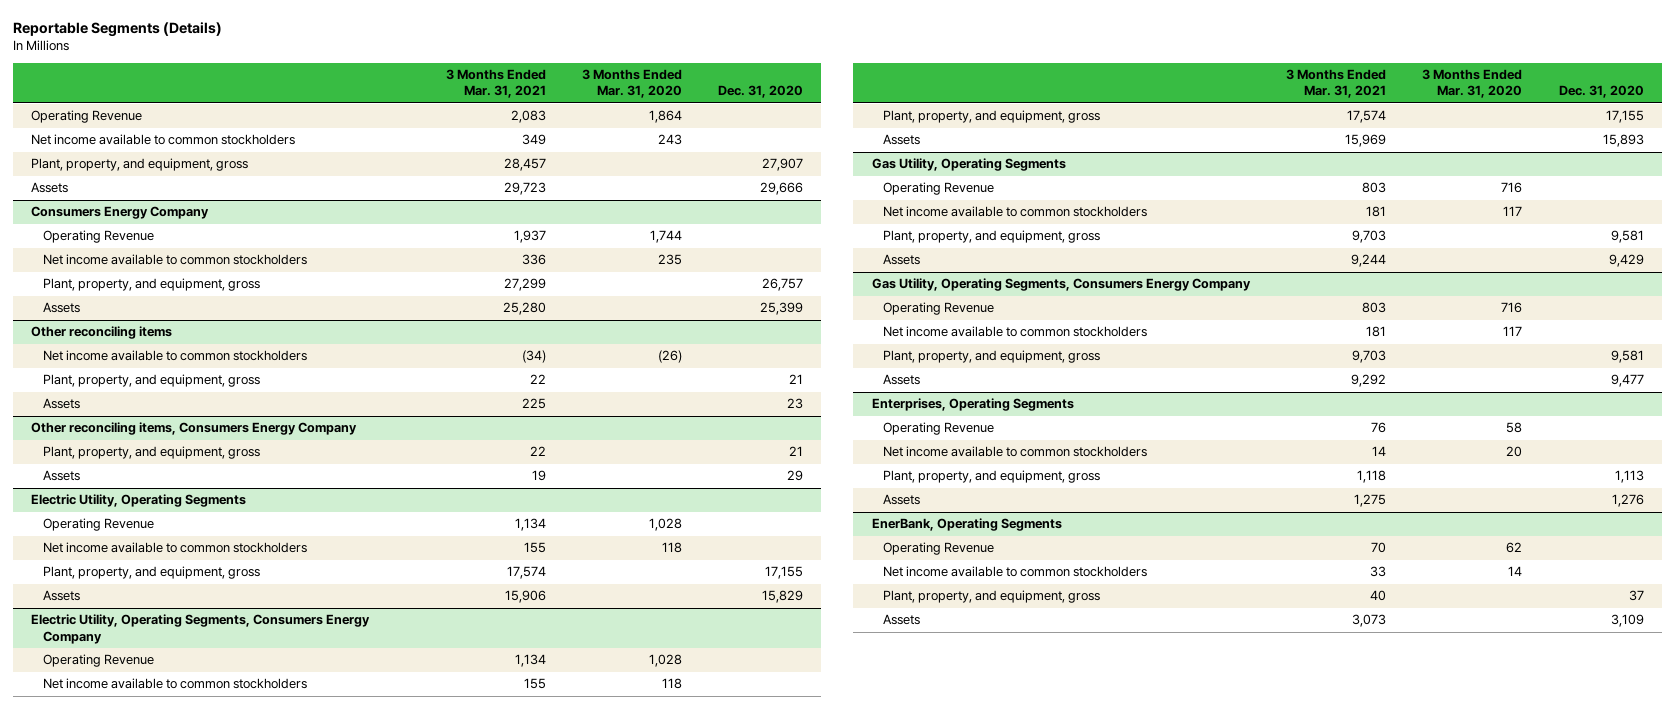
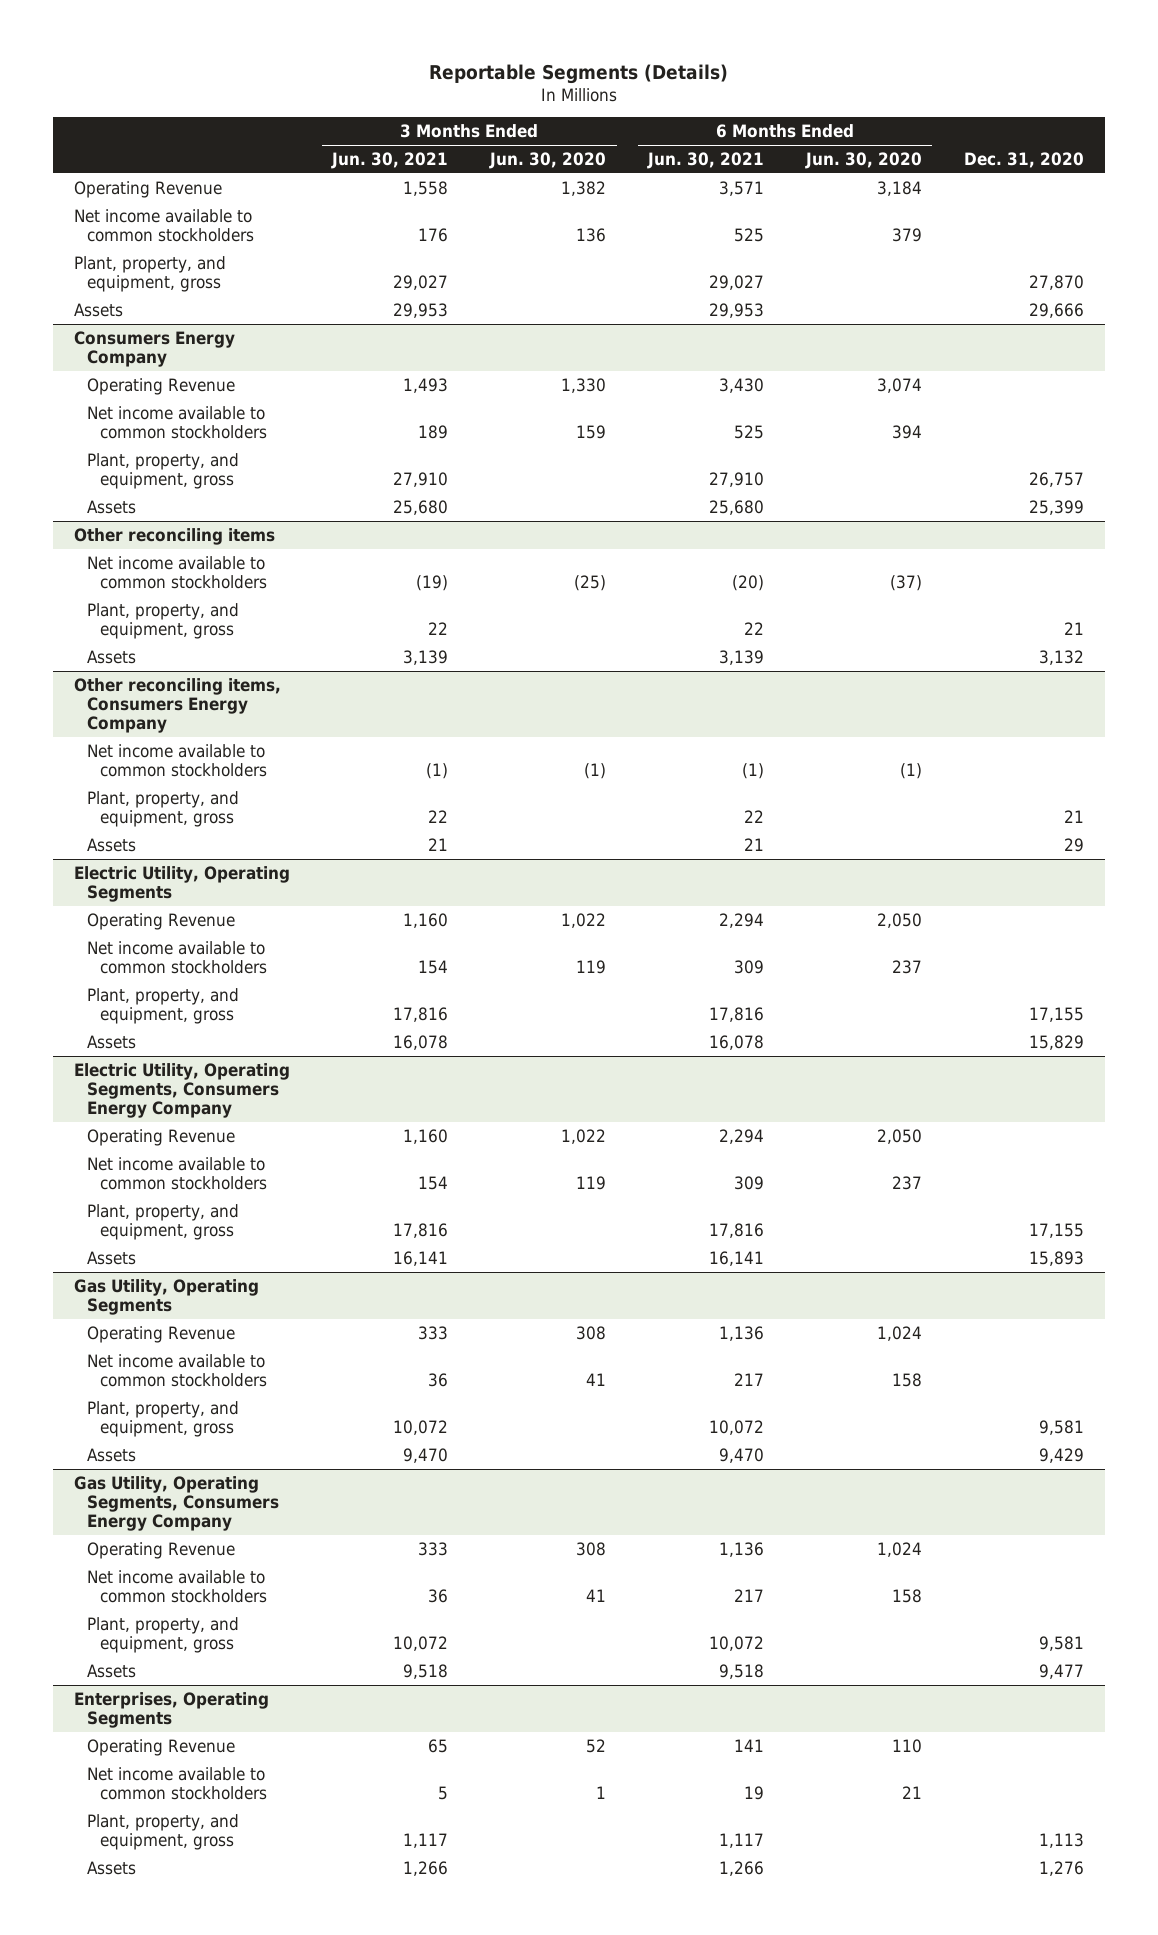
- | 3 Months Ended Mar. 31, 2021 | 3 Months Ended Mar. 31, 2020 | Dec. 31, 2020
+ | 3 Months Ended Jun. 30, 2021 | 3 Months Ended Jun. 30, 2020 | 6 Months Ended Jun. 30, 2021 | 6 Months Ended Jun. 30, 2020 | Dec. 31, 2020
- Plant, property, and equipment, gross | 28,457 | | 27,907
+ Plant, property, and equipment, gross | 29,027 | | 29,027 | | 27,870
@ Other reconciling items
- Assets | 225 | | 23
+ Assets | 3,139 | | 3,139 | | 3,132
@ Other reconciling items, Consumers Energy Company
+ Net income available to common stockholders | (1) | (1) | (1) | (1) |
- EnerBank, Operating Segments
- Operating Revenue | 70 | 62 |
- Net income available to common stockholders | 33 | 14 |
- Plant, property, and equipment, gross | 40 | | 37
- Assets | 3,073 | | 3,109

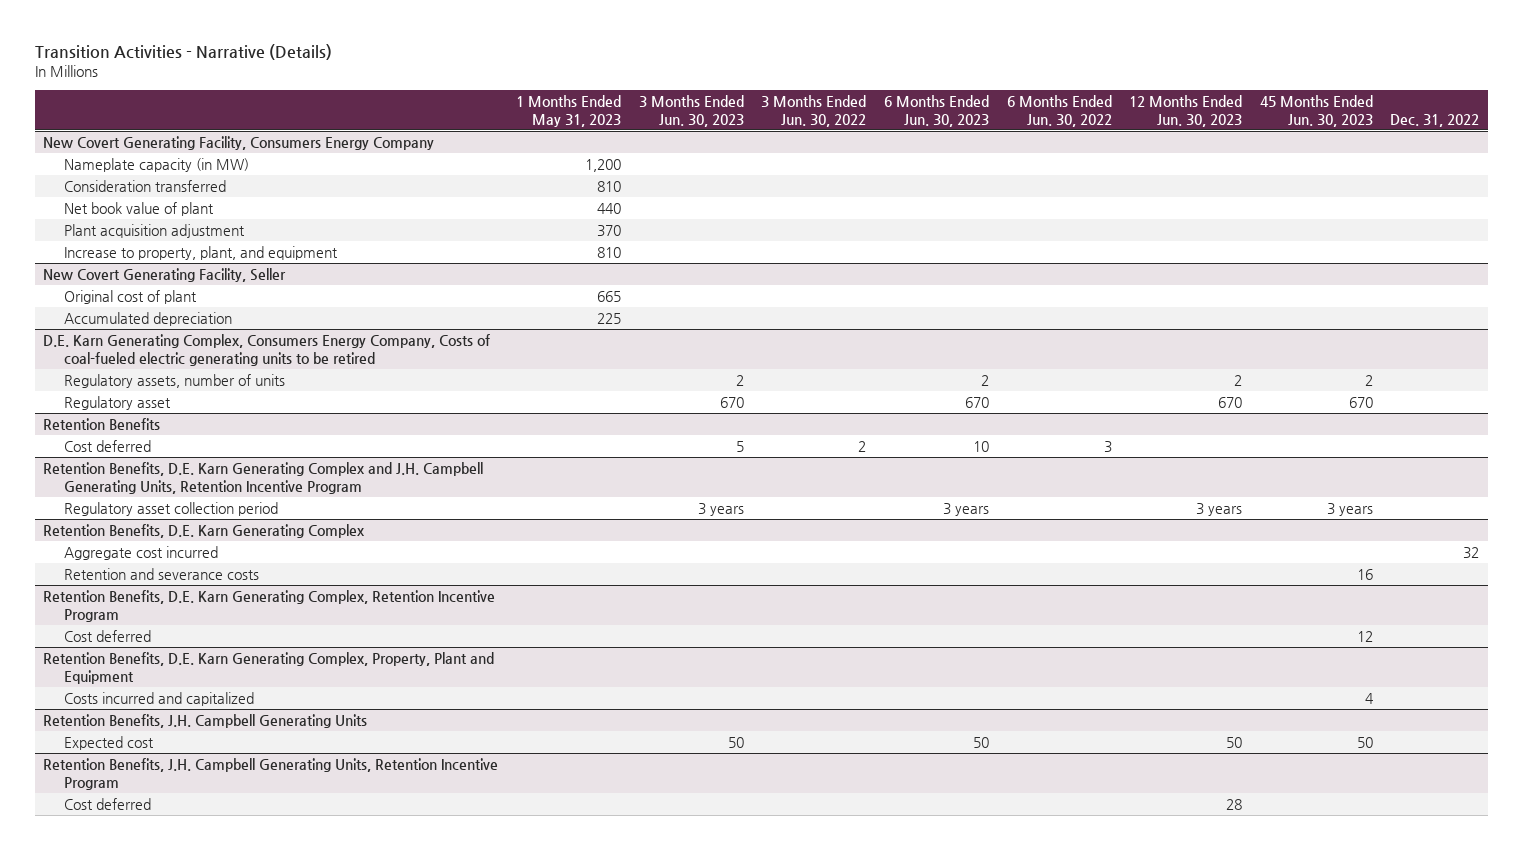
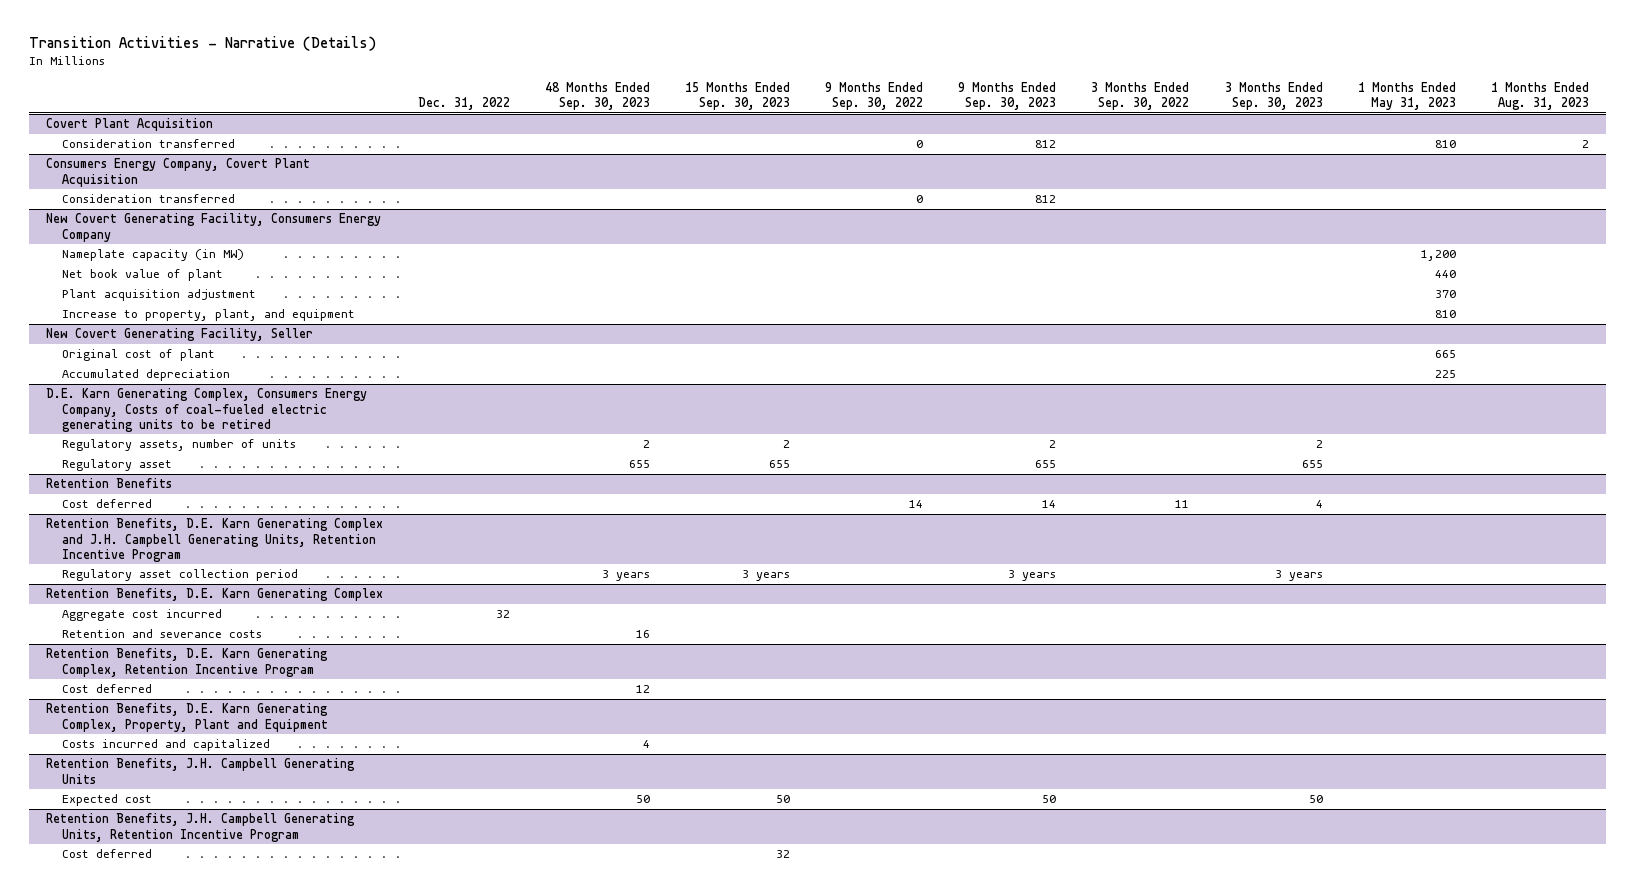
- | 1 Months Ended May 31, 2023 | 3 Months Ended Jun. 30, 2023 | 3 Months Ended Jun. 30, 2022 | 6 Months Ended Jun. 30, 2023 | 6 Months Ended Jun. 30, 2022 | 12 Months Ended Jun. 30, 2023 | 45 Months Ended Jun. 30, 2023 | Dec. 31, 2022
+ | Dec. 31, 2022 | 48 Months Ended Sep. 30, 2023 | 15 Months Ended Sep. 30, 2023 | 9 Months Ended Sep. 30, 2022 | 9 Months Ended Sep. 30, 2023 | 3 Months Ended Sep. 30, 2022 | 3 Months Ended Sep. 30, 2023 | 1 Months Ended May 31, 2023 | 1 Months Ended Aug. 31, 2023
+ Covert Plant Acquisition
+ Consideration transferred | | | | 0 | 812 | | | 810 | 2
+ Consumers Energy Company, Covert Plant Acquisition
+ Consideration transferred | | | | 0 | 812 | | | |
@ New Covert Generating Facility, Consumers Energy Company
- Consideration transferred | 810 | | | | | | |

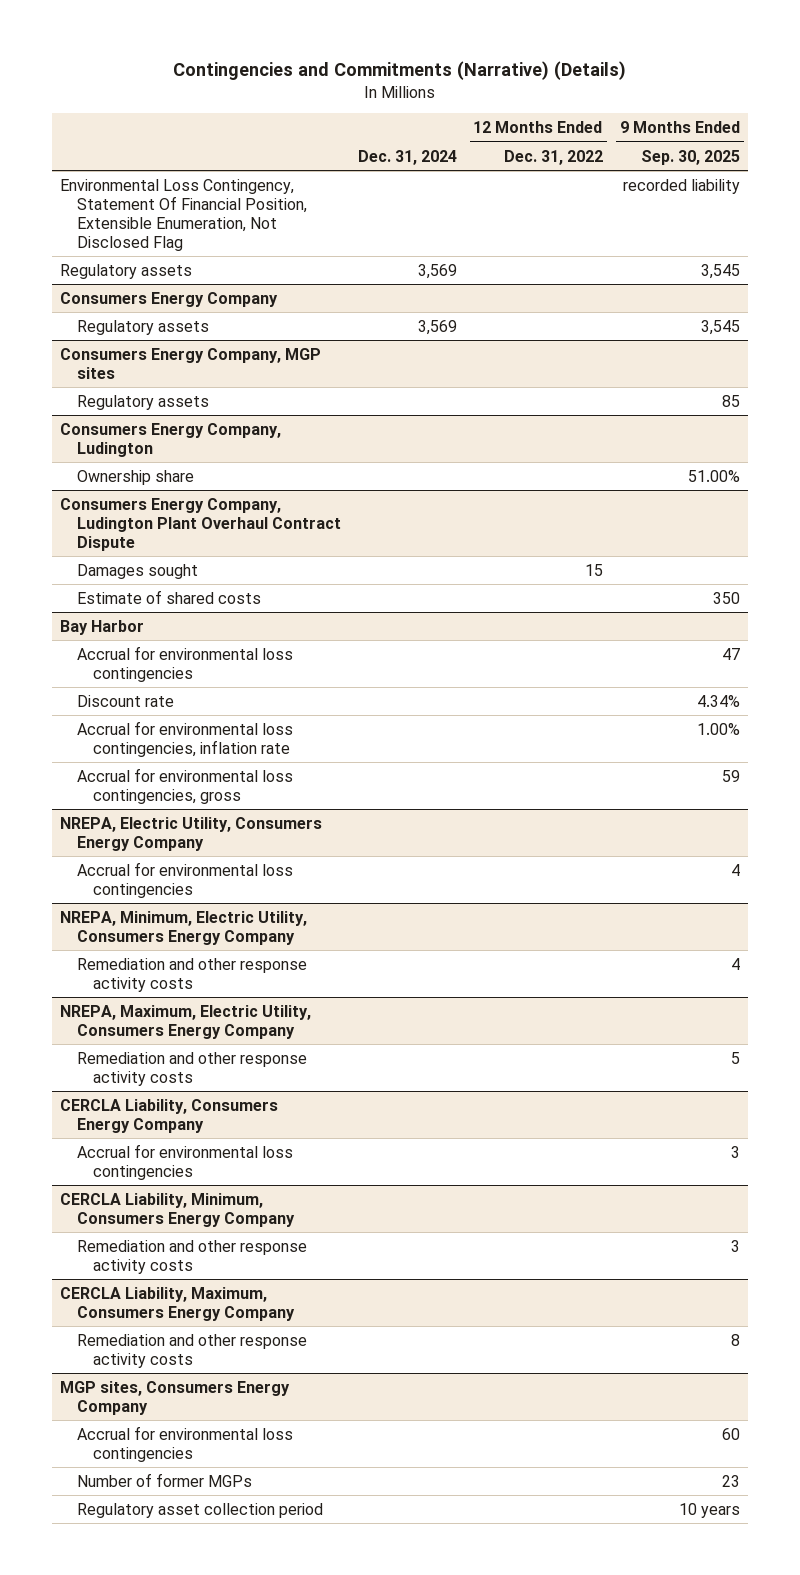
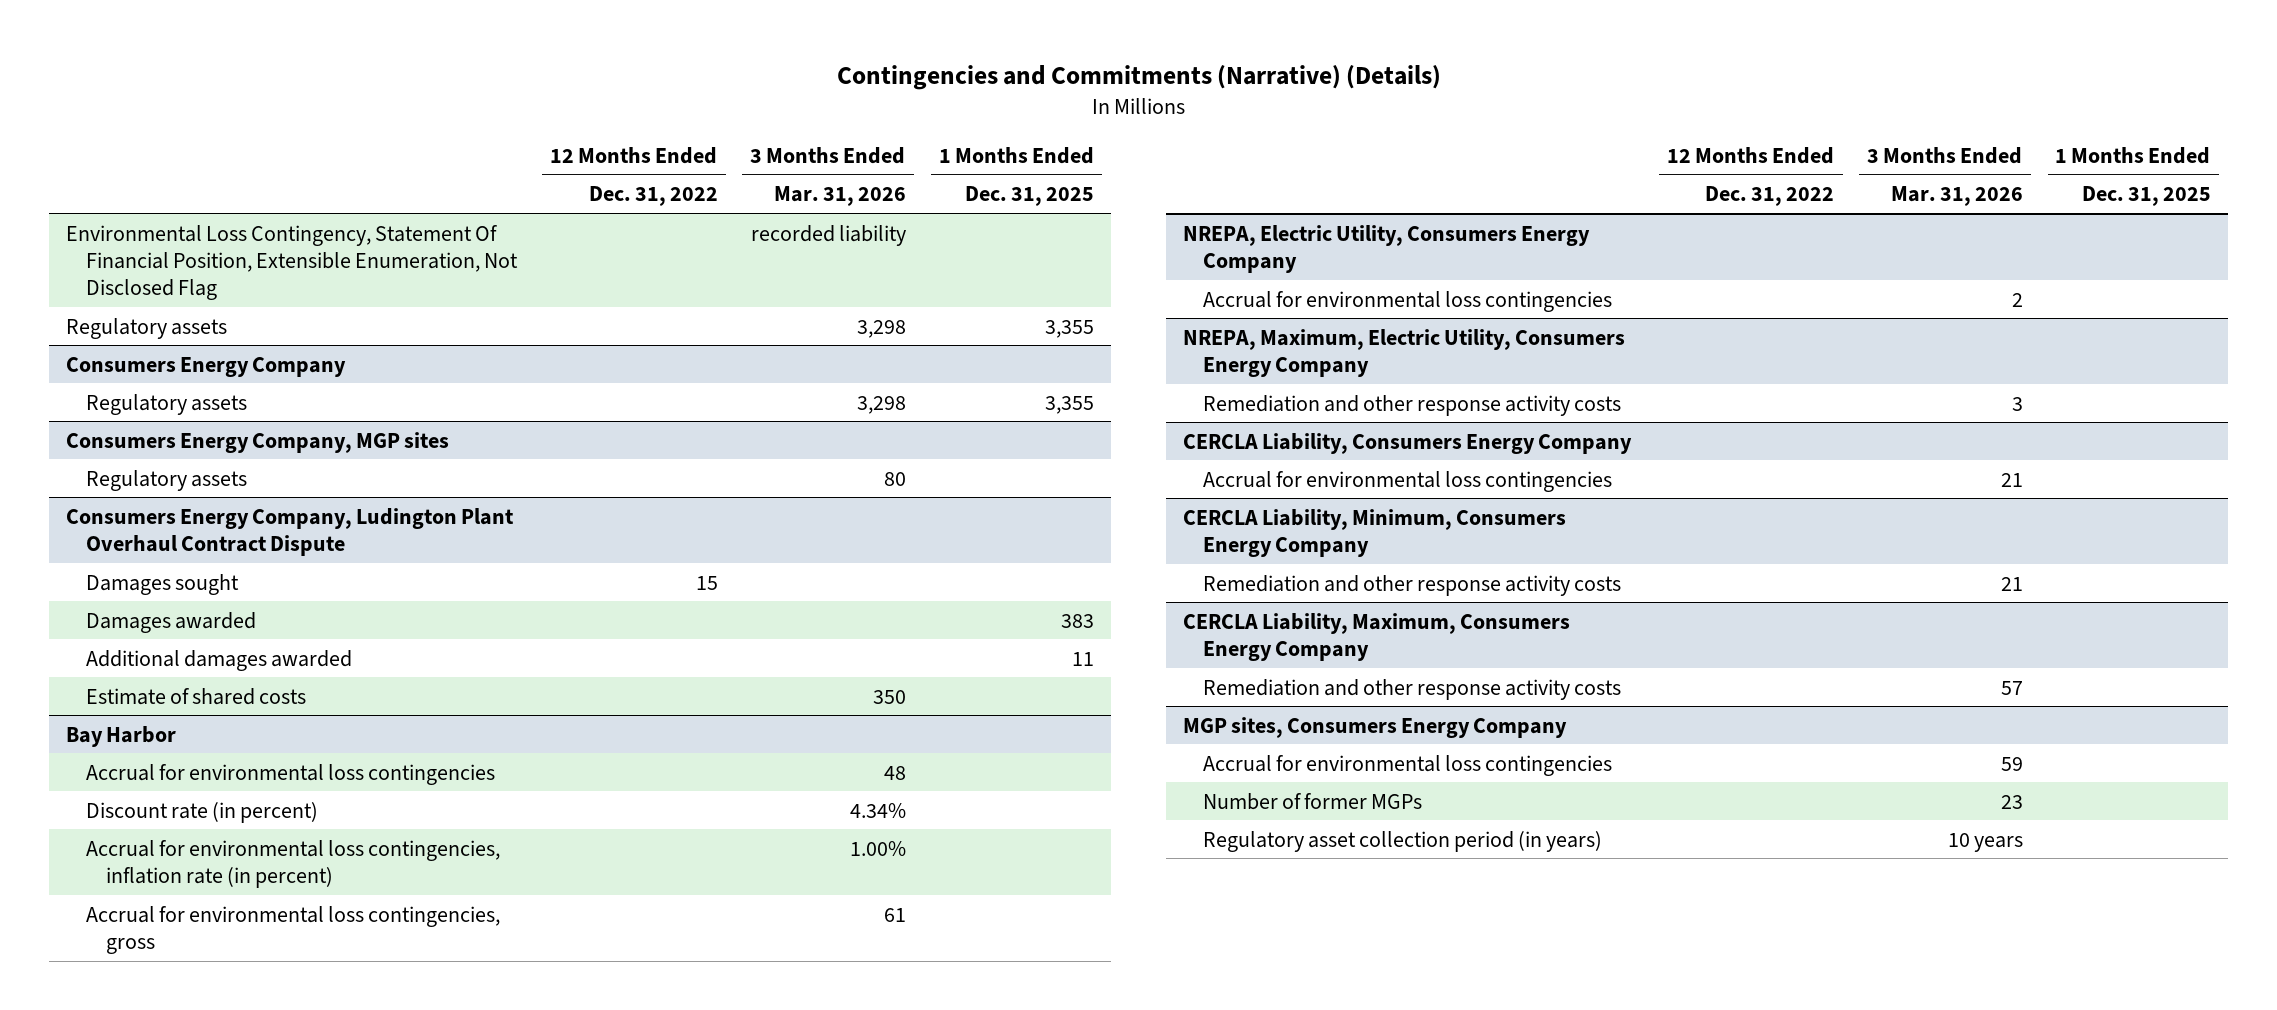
- | Dec. 31, 2024 | 12 Months Ended Dec. 31, 2022 | 9 Months Ended Sep. 30, 2025
+ | 12 Months Ended Dec. 31, 2022 | 3 Months Ended Mar. 31, 2026 | 1 Months Ended Dec. 31, 2025
- Consumers Energy Company, Ludington
- Ownership share | | | 51.00%
@ Consumers Energy Company, Ludington Plant Overhaul Contract Dispute
+ Damages awarded | | | 383
+ Additional damages awarded | | | 11
@ Bay Harbor
- Discount rate | | | 4.34%
- Accrual for environmental loss contingencies, inflation rate | | | 1.00%
+ Discount rate (in percent) | | 4.34% |
+ Accrual for environmental loss contingencies, inflation rate (in percent) | | 1.00% |
- NREPA, Minimum, Electric Utility, Consumers Energy Company
- Remediation and other response activity costs | | | 4
@ MGP sites, Consumers Energy Company
- Regulatory asset collection period | | | 10 years
+ Regulatory asset collection period (in years) | | 10 years |

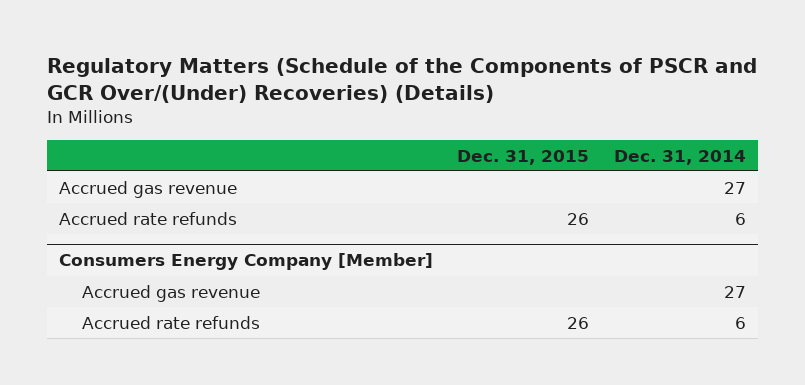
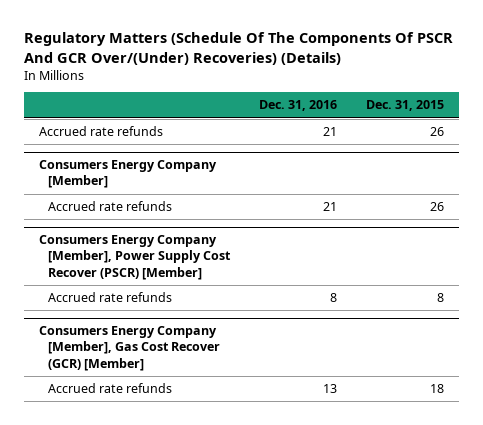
- Regulatory Matters (Schedule of the Components of PSCR and GCR Over/(Under) Recoveries) (Details)
+ Regulatory Matters (Schedule Of The Components Of PSCR And GCR Over/(Under) Recoveries) (Details)
- | Dec. 31, 2015 | Dec. 31, 2014
+ | Dec. 31, 2016 | Dec. 31, 2015
- Accrued gas revenue | | 27
@ Consumers Energy Company [Member]
- Accrued gas revenue | | 27
+ Consumers Energy Company [Member], Power Supply Cost Recover (PSCR) [Member]
+ Accrued rate refunds | 8 | 8
+ Consumers Energy Company [Member], Gas Cost Recover (GCR) [Member]
+ Accrued rate refunds | 13 | 18

